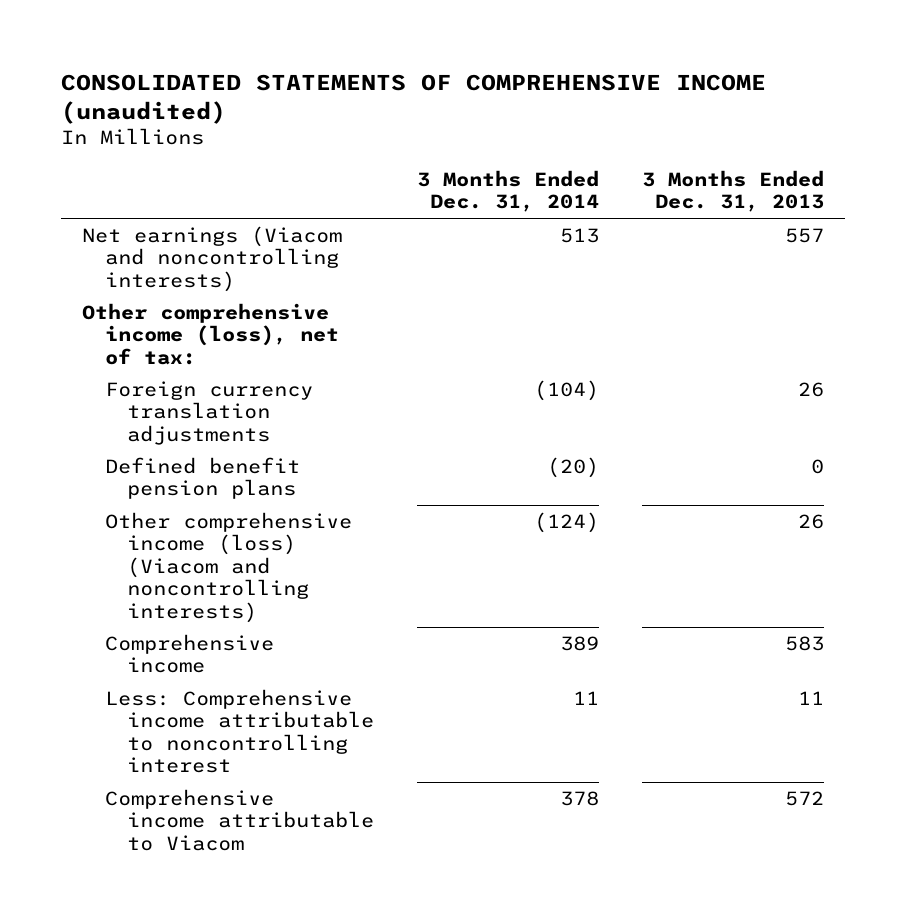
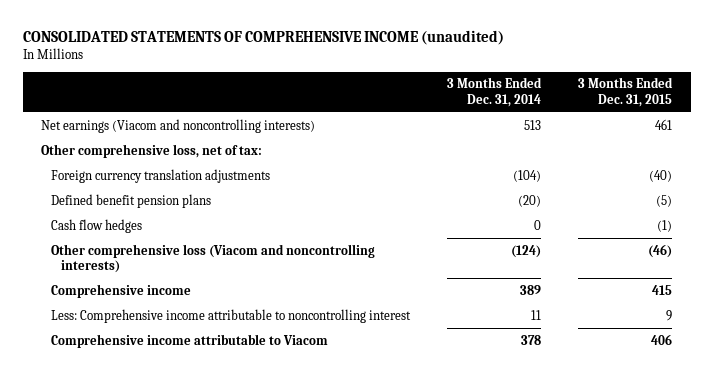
- | 3 Months Ended Dec. 31, 2014 | 3 Months Ended Dec. 31, 2013
+ | 3 Months Ended Dec. 31, 2014 | 3 Months Ended Dec. 31, 2015
- Other comprehensive income (loss), net of tax:
+ Other comprehensive loss, net of tax:
- Other comprehensive income (loss) (Viacom and noncontrolling interests) | (124) | 26
+ Cash flow hedges | 0 | (1)
+ Other comprehensive loss (Viacom and noncontrolling interests) | (124) | (46)

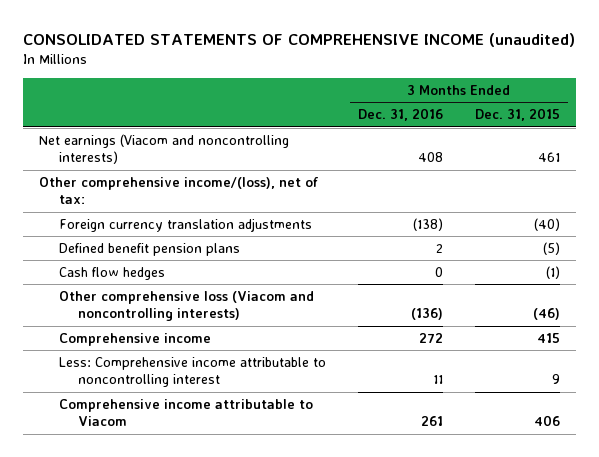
- | 3 Months Ended Dec. 31, 2014 | 3 Months Ended Dec. 31, 2015
+ | 3 Months Ended Dec. 31, 2016 | 3 Months Ended Dec. 31, 2015
- Other comprehensive loss, net of tax:
+ Other comprehensive income/(loss), net of tax:

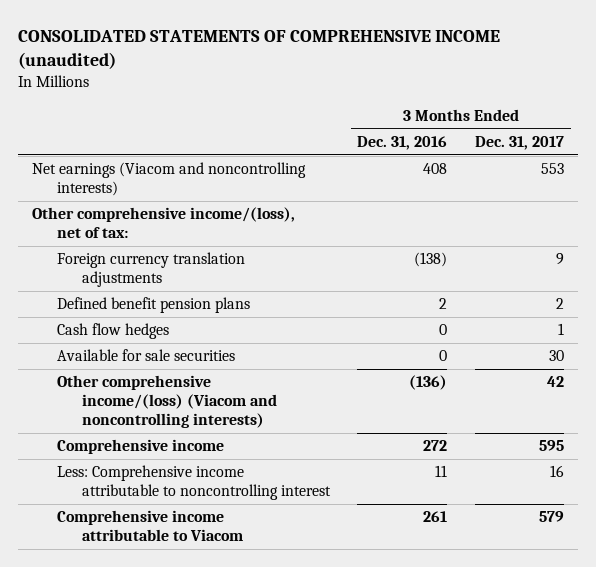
- | 3 Months Ended Dec. 31, 2016 | 3 Months Ended Dec. 31, 2015
+ | 3 Months Ended Dec. 31, 2016 | 3 Months Ended Dec. 31, 2017
- Other comprehensive loss (Viacom and noncontrolling interests) | (136) | (46)
+ Available for sale securities | 0 | 30
+ Other comprehensive income/(loss) (Viacom and noncontrolling interests) | (136) | 42

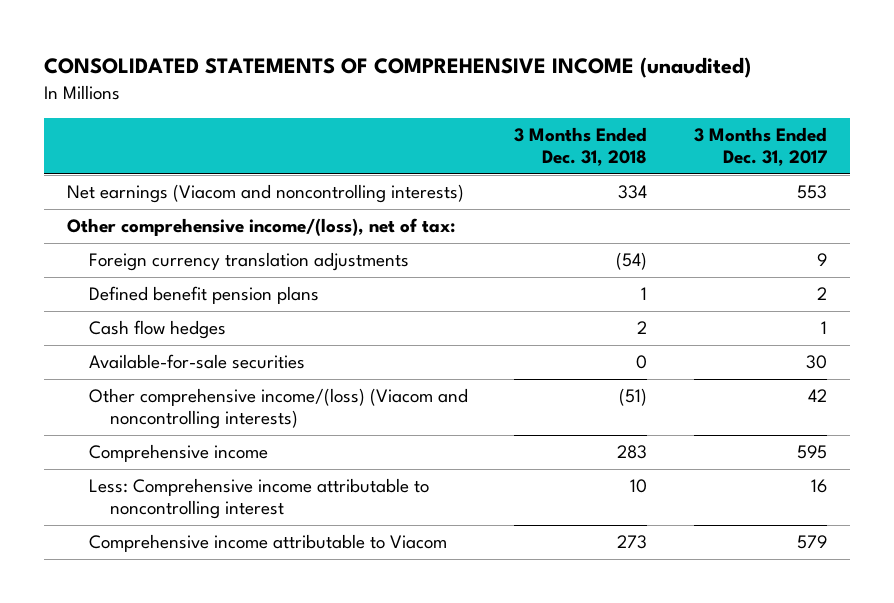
- | 3 Months Ended Dec. 31, 2016 | 3 Months Ended Dec. 31, 2017
+ | 3 Months Ended Dec. 31, 2018 | 3 Months Ended Dec. 31, 2017
- Available for sale securities | 0 | 30
+ Available-for-sale securities | 0 | 30

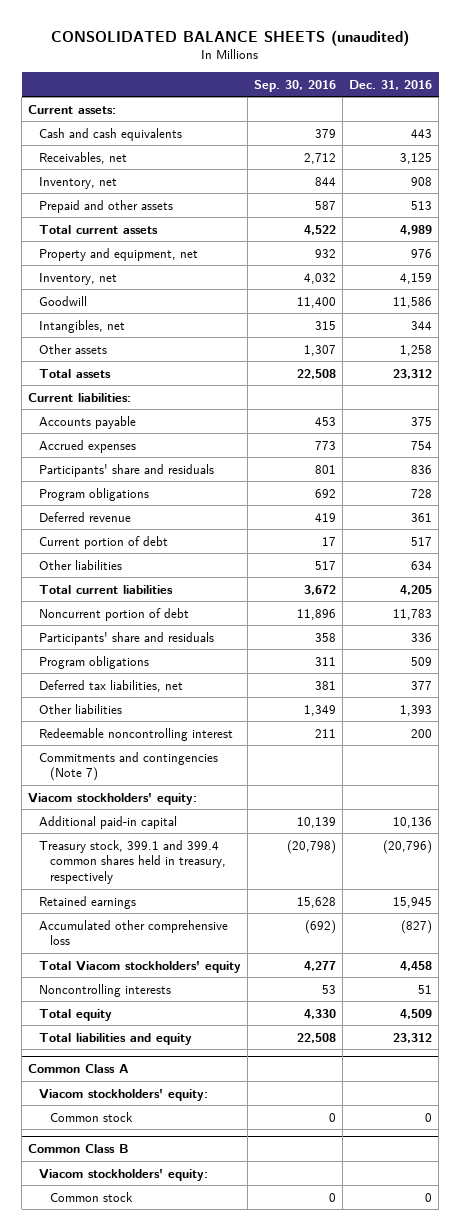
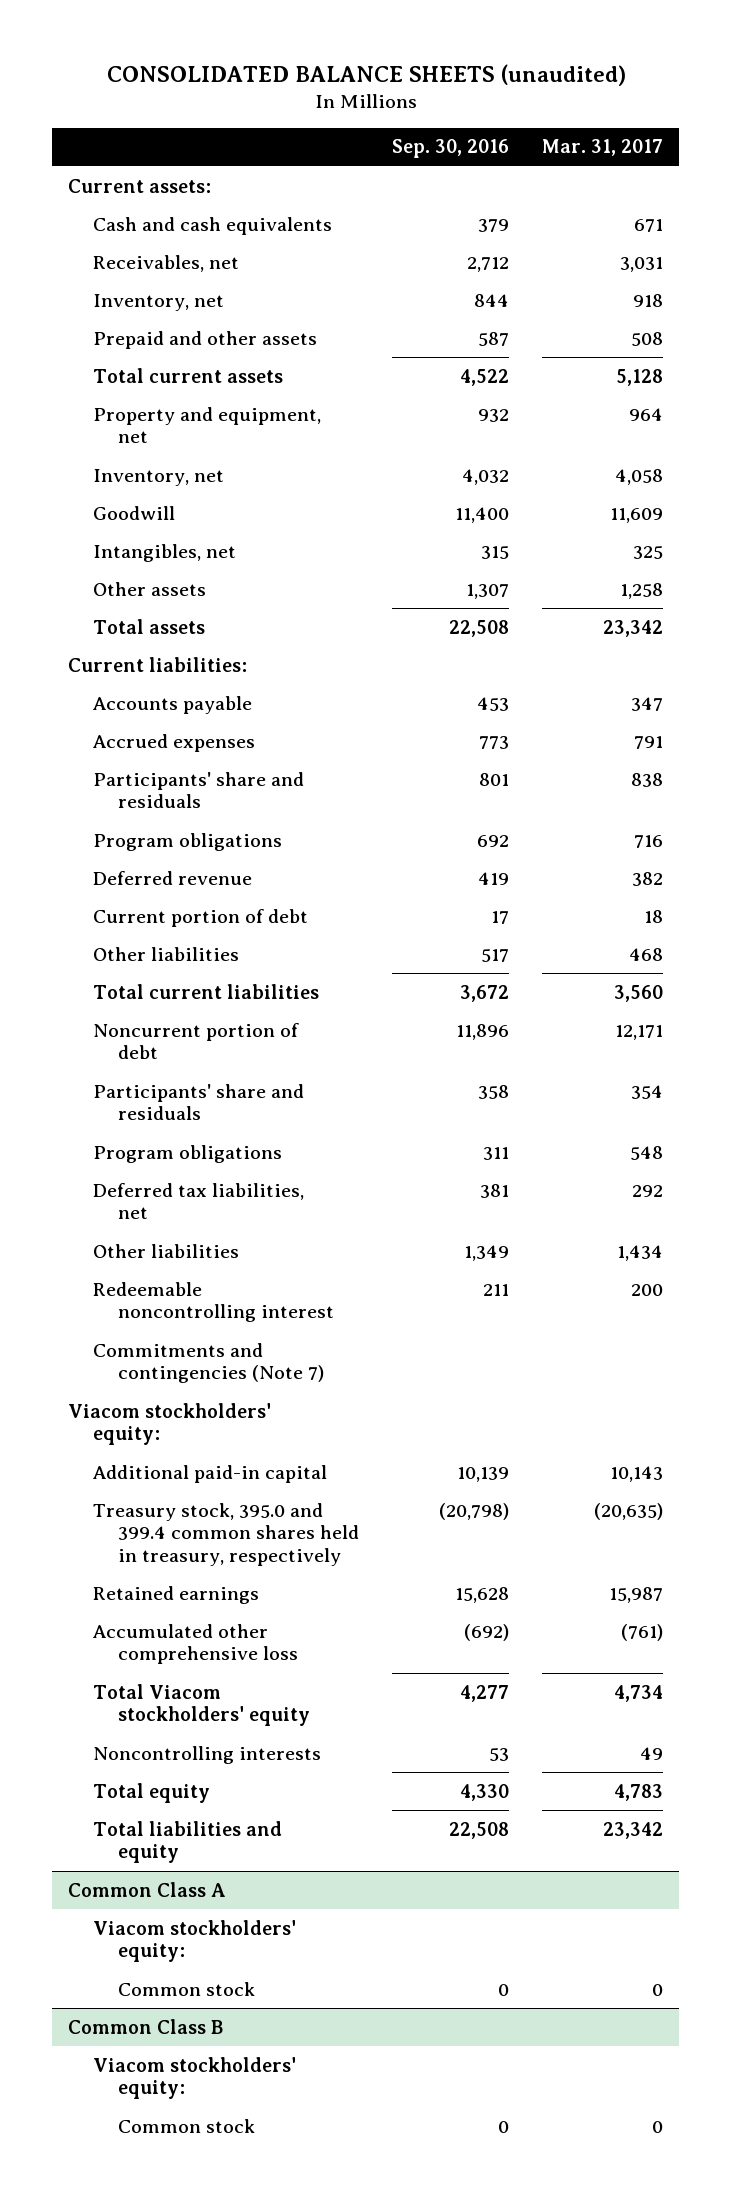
- | Sep. 30, 2016 | Dec. 31, 2016
+ | Sep. 30, 2016 | Mar. 31, 2017
- Treasury stock, 399.1 and 399.4 common shares held in treasury, respectively | (20,798) | (20,796)
+ Treasury stock, 395.0 and 399.4 common shares held in treasury, respectively | (20,798) | (20,635)

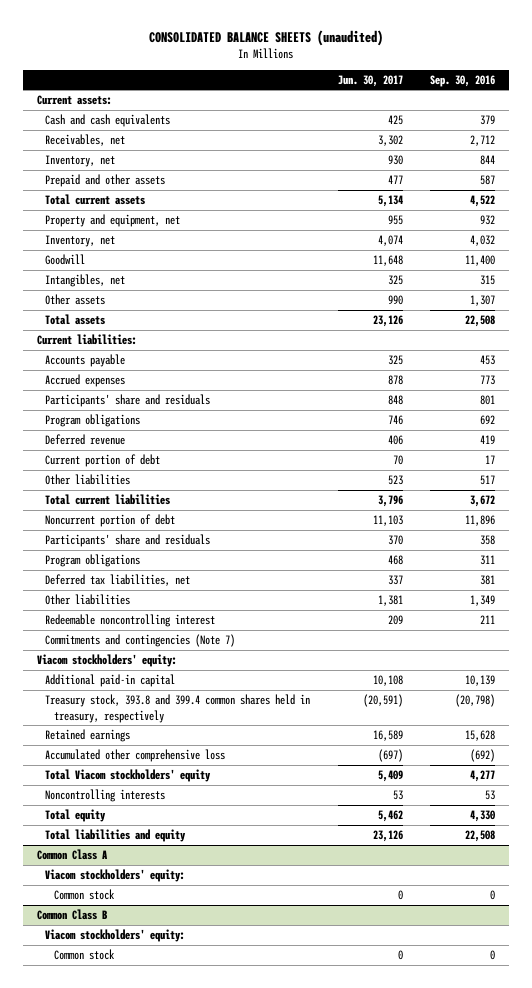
- | Sep. 30, 2016 | Mar. 31, 2017
+ | Jun. 30, 2017 | Sep. 30, 2016
- Treasury stock, 395.0 and 399.4 common shares held in treasury, respectively | (20,798) | (20,635)
+ Treasury stock, 393.8 and 399.4 common shares held in treasury, respectively | (20,591) | (20,798)

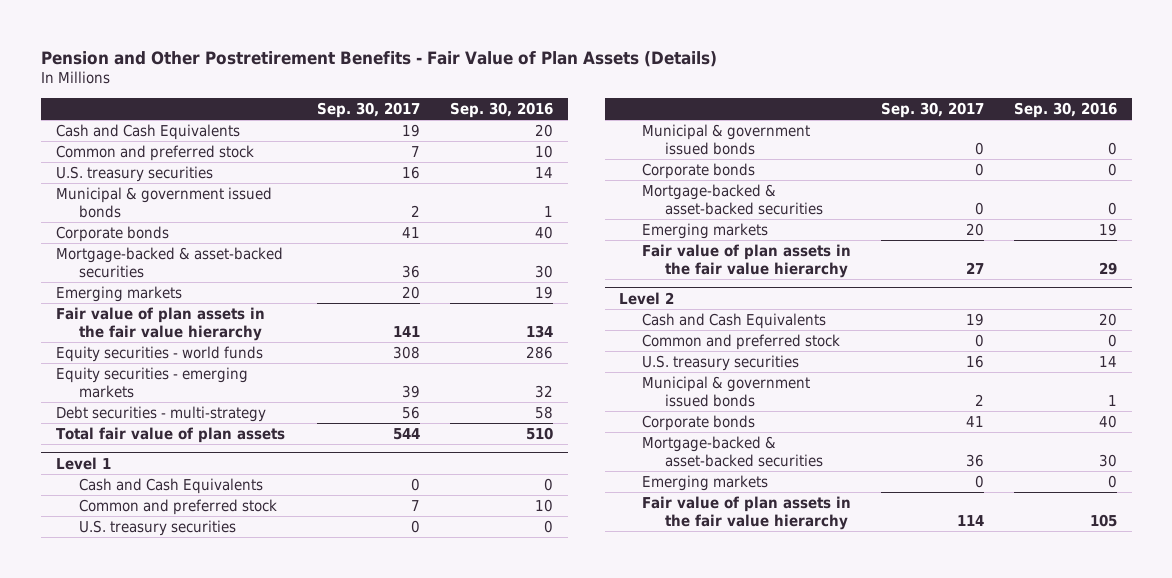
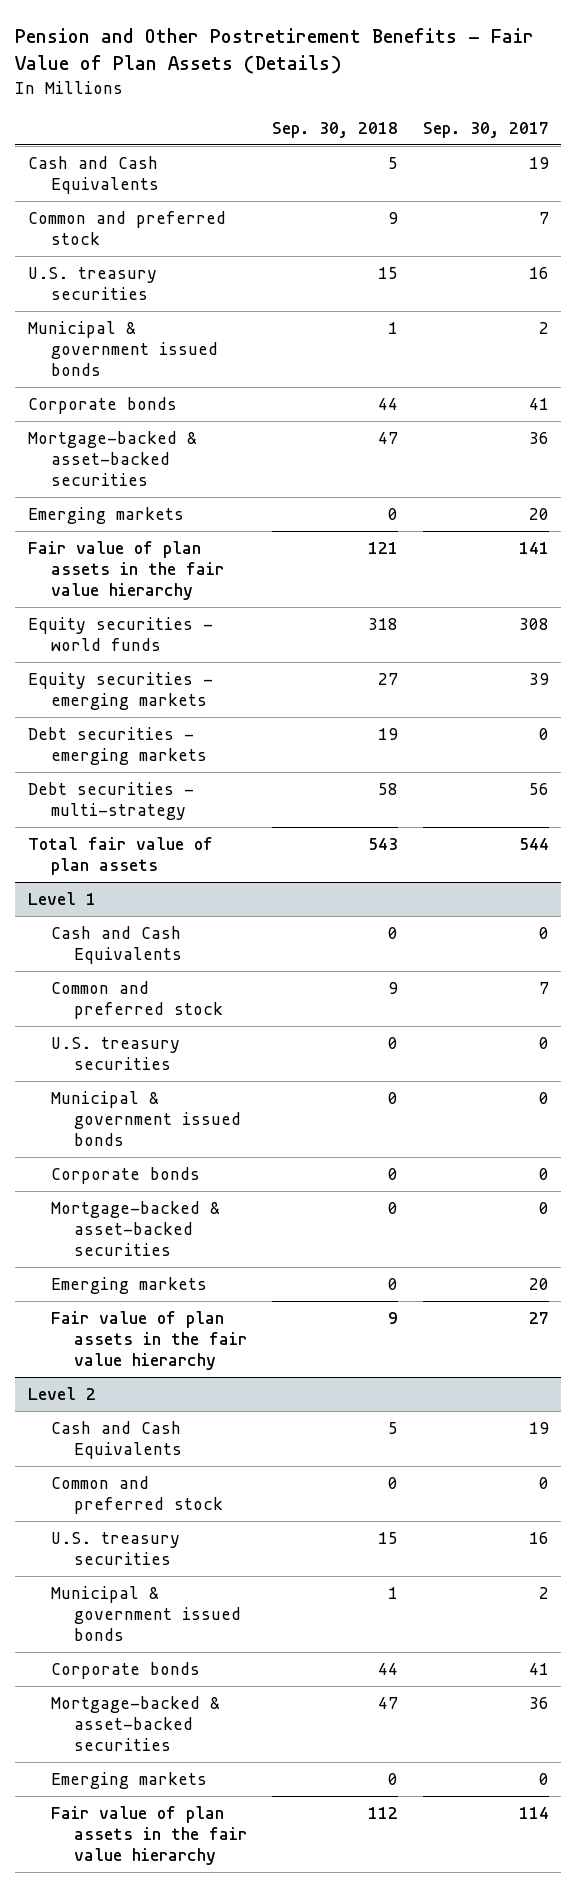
- | Sep. 30, 2017 | Sep. 30, 2016
+ | Sep. 30, 2018 | Sep. 30, 2017
+ Debt securities - emerging markets | 19 | 0

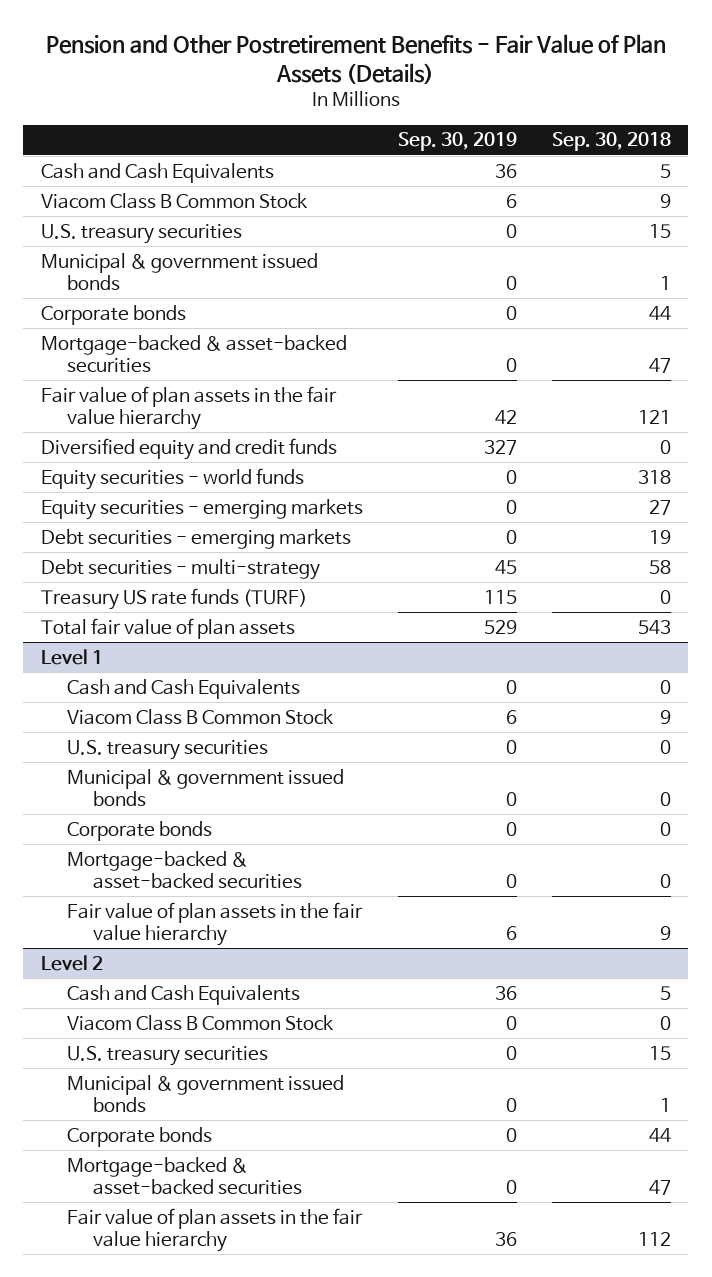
- | Sep. 30, 2018 | Sep. 30, 2017
+ | Sep. 30, 2019 | Sep. 30, 2018
- Common and preferred stock | 9 | 7
+ Viacom Class B Common Stock | 6 | 9
- Emerging markets | 0 | 20
+ Diversified equity and credit funds | 327 | 0
+ Treasury US rate funds (TURF) | 115 | 0
@ Level 1
- Common and preferred stock | 9 | 7
+ Viacom Class B Common Stock | 6 | 9
- Emerging markets | 0 | 20
@ Level 2
- Common and preferred stock | 0 | 0
+ Viacom Class B Common Stock | 0 | 0
- Emerging markets | 0 | 0

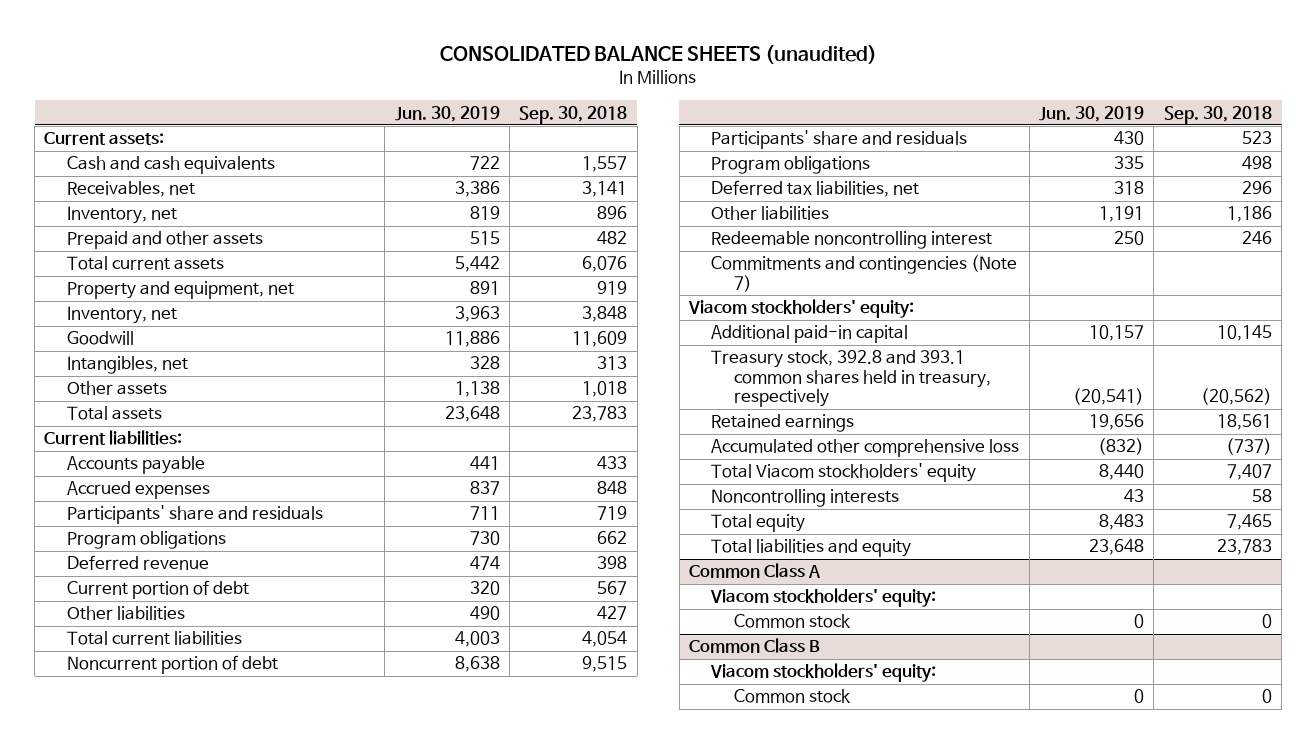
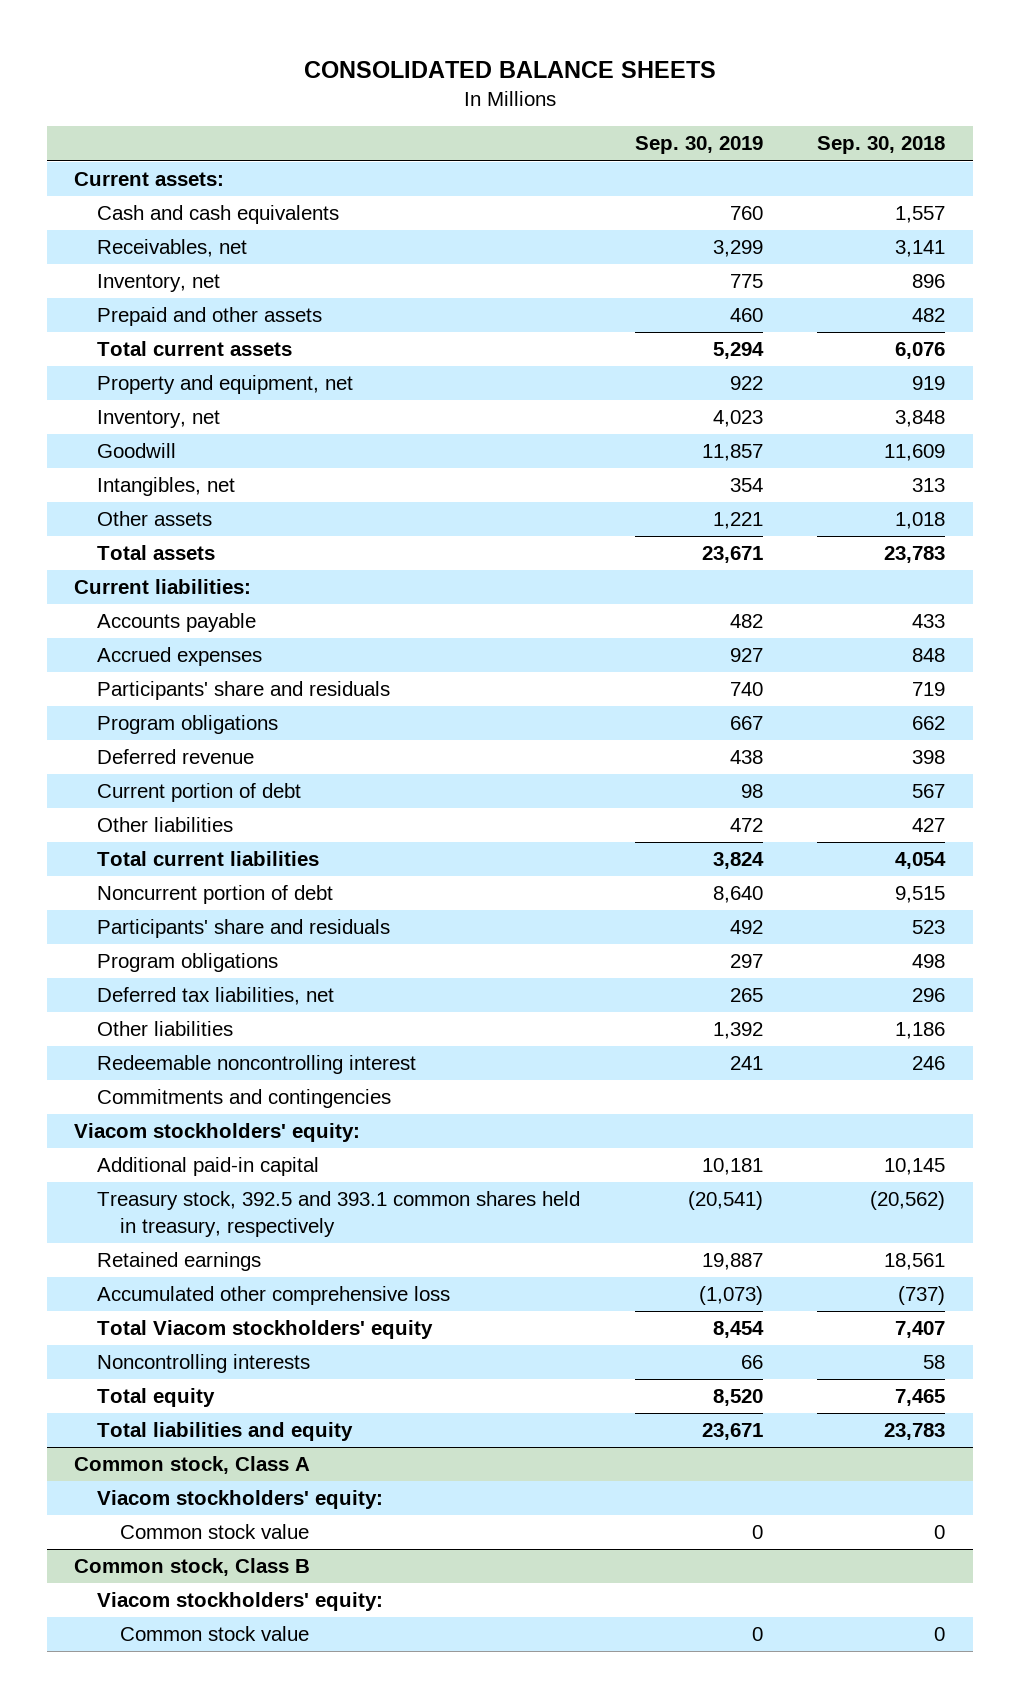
- CONSOLIDATED BALANCE SHEETS (unaudited)
+ CONSOLIDATED BALANCE SHEETS
- | Jun. 30, 2019 | Sep. 30, 2018
+ | Sep. 30, 2019 | Sep. 30, 2018
- Commitments and contingencies (Note 7)
+ Commitments and contingencies
- Treasury stock, 392.8 and 393.1 common shares held in treasury, respectively | (20,541) | (20,562)
+ Treasury stock, 392.5 and 393.1 common shares held in treasury, respectively | (20,541) | (20,562)
- Common Class A
+ Common stock, Class A
- Common stock | 0 | 0
- Common Class B
+ Common stock value | 0 | 0
+ Common stock, Class B
- Common stock | 0 | 0
+ Common stock value | 0 | 0

